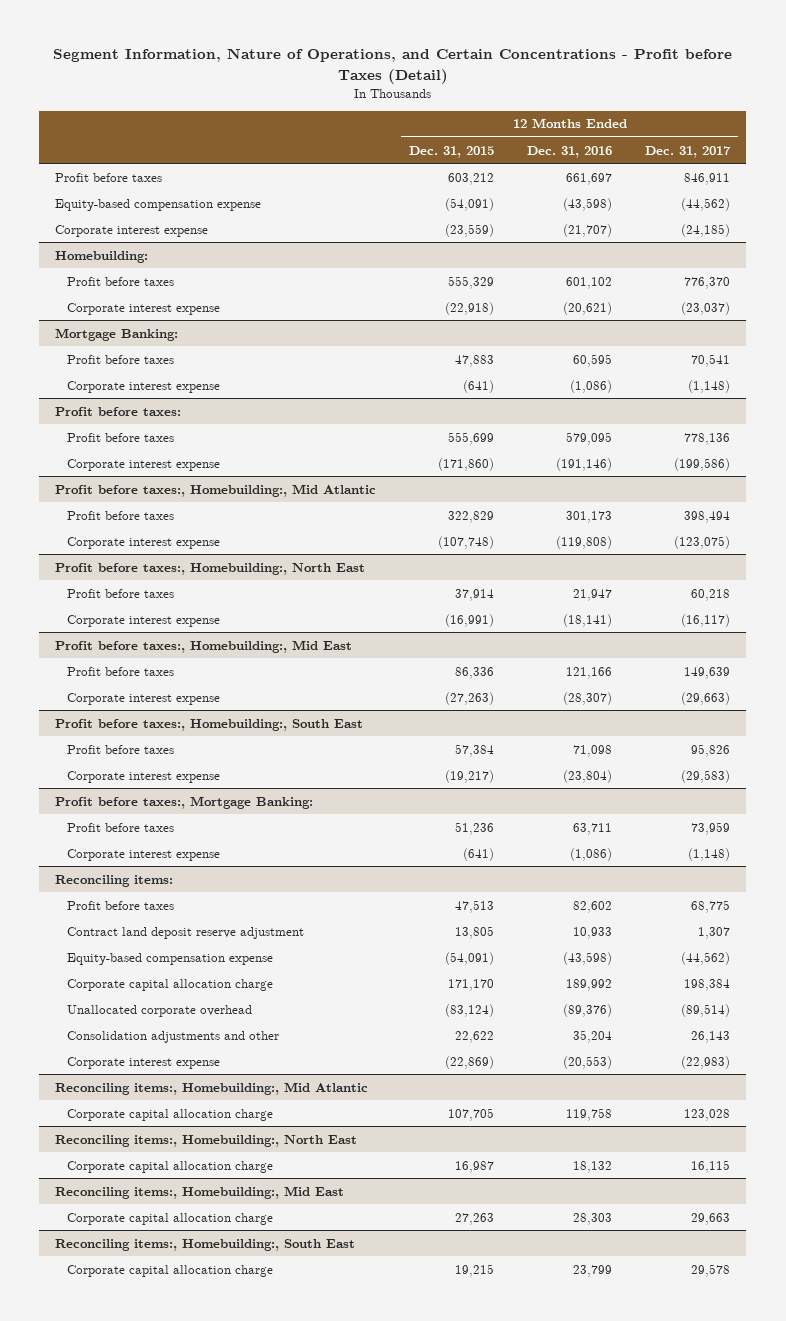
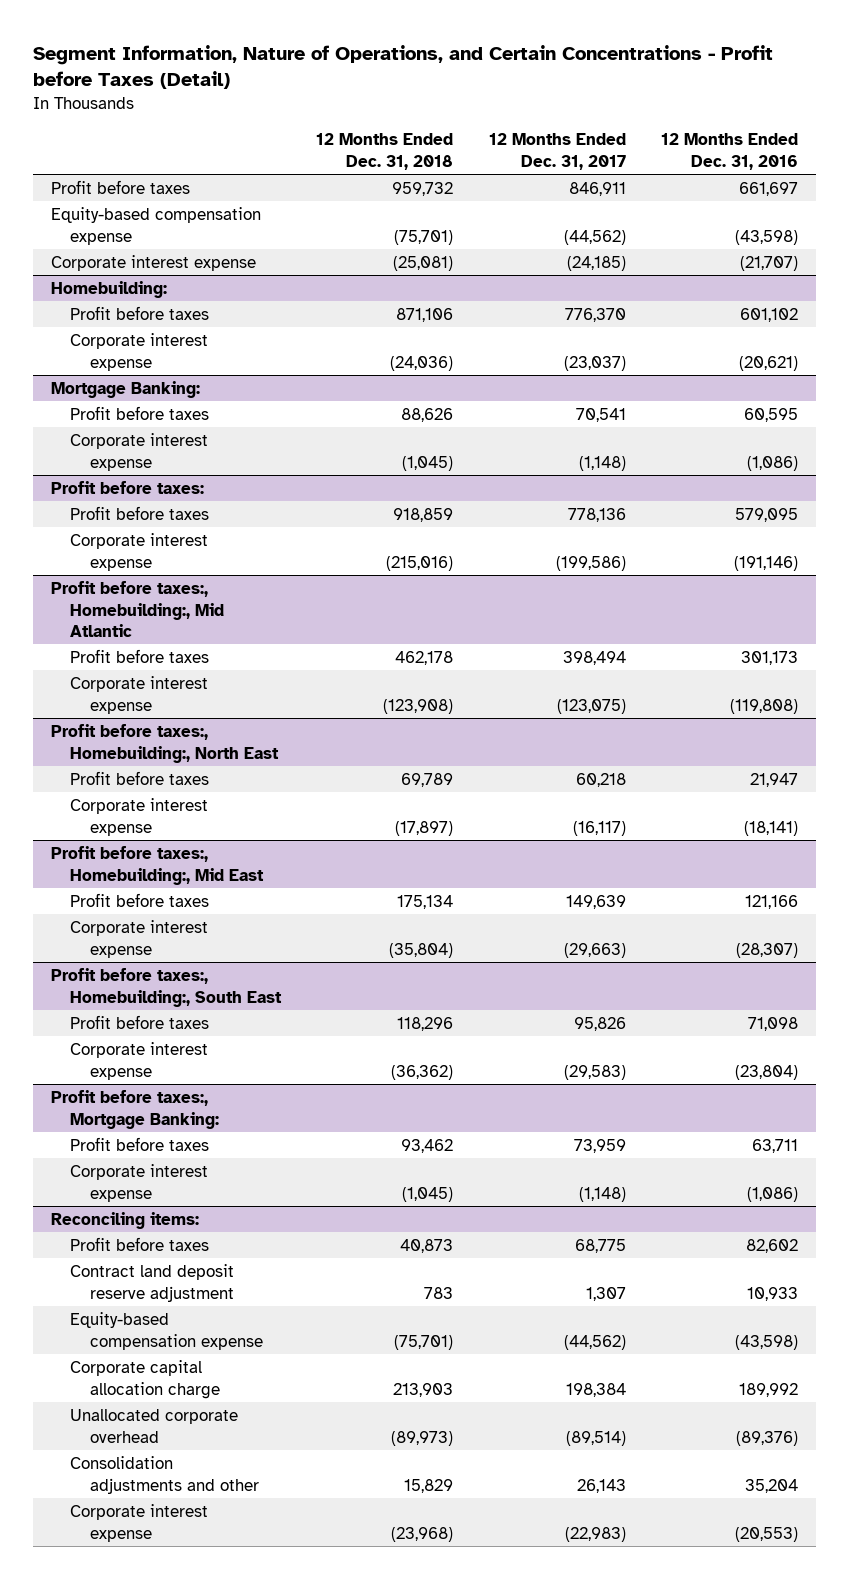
- | 12 Months Ended Dec. 31, 2015 | 12 Months Ended Dec. 31, 2016 | 12 Months Ended Dec. 31, 2017
+ | 12 Months Ended Dec. 31, 2018 | 12 Months Ended Dec. 31, 2017 | 12 Months Ended Dec. 31, 2016
- Reconciling items:, Homebuilding:, Mid Atlantic
- Corporate capital allocation charge | 107,705 | 119,758 | 123,028
- Reconciling items:, Homebuilding:, North East
- Corporate capital allocation charge | 16,987 | 18,132 | 16,115
- Reconciling items:, Homebuilding:, Mid East
- Corporate capital allocation charge | 27,263 | 28,303 | 29,663
- Reconciling items:, Homebuilding:, South East
- Corporate capital allocation charge | 19,215 | 23,799 | 29,578

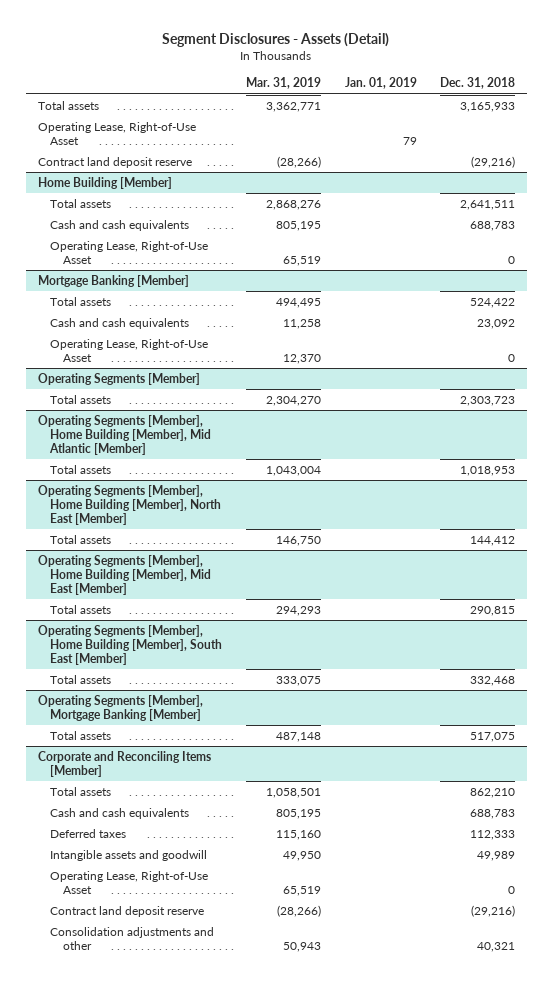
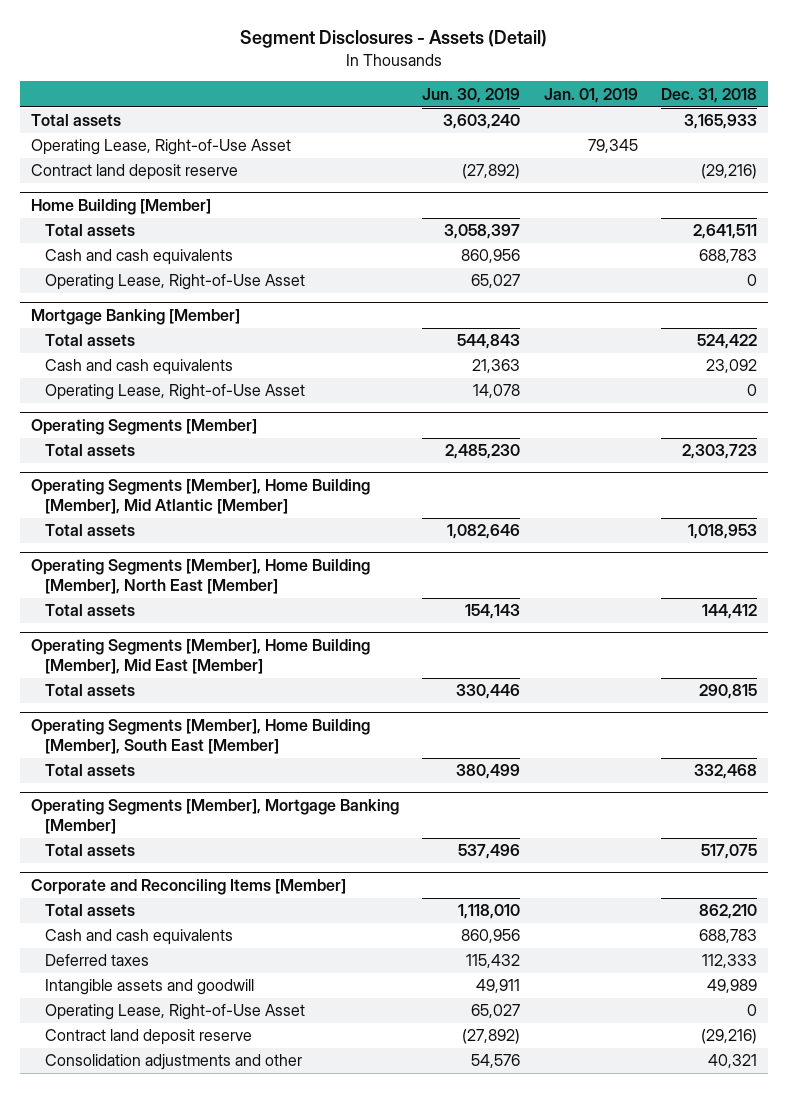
- | Mar. 31, 2019 | Jan. 01, 2019 | Dec. 31, 2018
+ | Jun. 30, 2019 | Jan. 01, 2019 | Dec. 31, 2018
- Operating Lease, Right-of-Use Asset | | 79 |
+ Operating Lease, Right-of-Use Asset | | 79,345 |

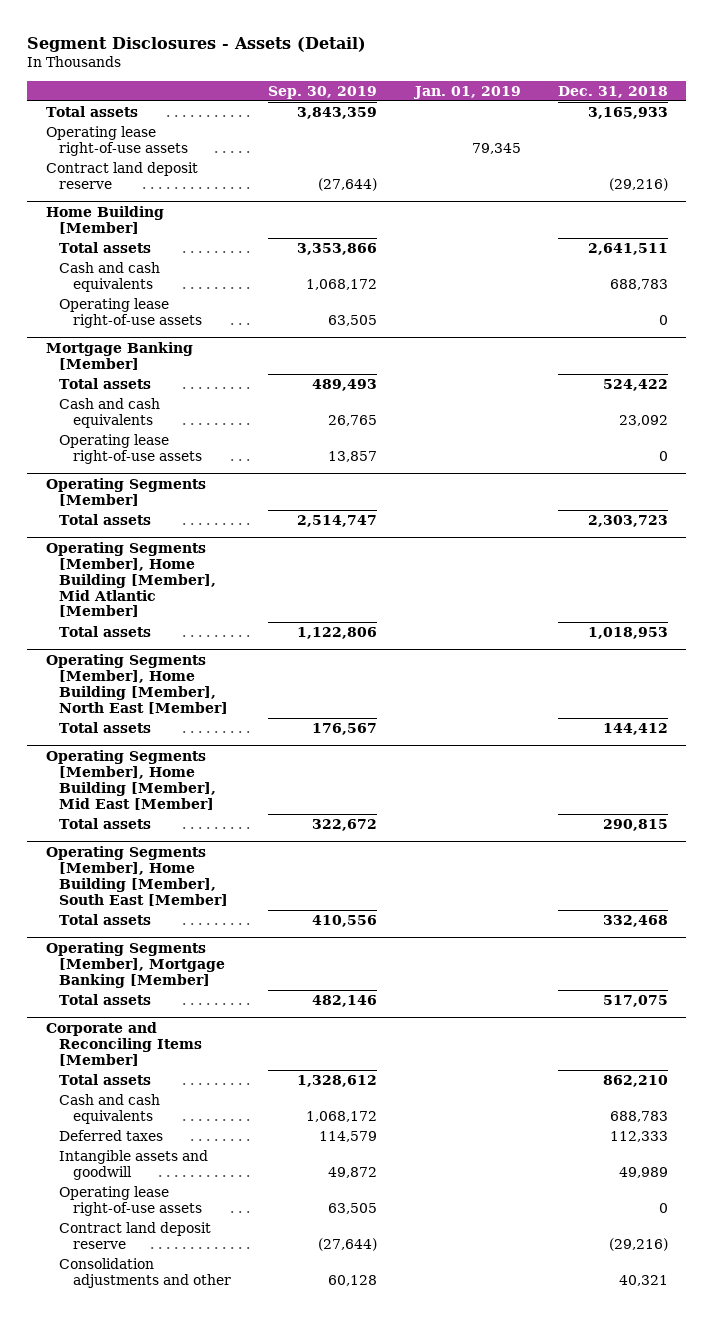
- | Jun. 30, 2019 | Jan. 01, 2019 | Dec. 31, 2018
+ | Sep. 30, 2019 | Jan. 01, 2019 | Dec. 31, 2018
- Operating Lease, Right-of-Use Asset | | 79,345 |
+ Operating lease right-of-use assets | | 79,345 |
@ Home Building [Member]
- Operating Lease, Right-of-Use Asset | 65,027 | | 0
+ Operating lease right-of-use assets | 63,505 | | 0
@ Mortgage Banking [Member]
- Operating Lease, Right-of-Use Asset | 14,078 | | 0
+ Operating lease right-of-use assets | 13,857 | | 0
@ Corporate and Reconciling Items [Member]
- Operating Lease, Right-of-Use Asset | 65,027 | | 0
+ Operating lease right-of-use assets | 63,505 | | 0

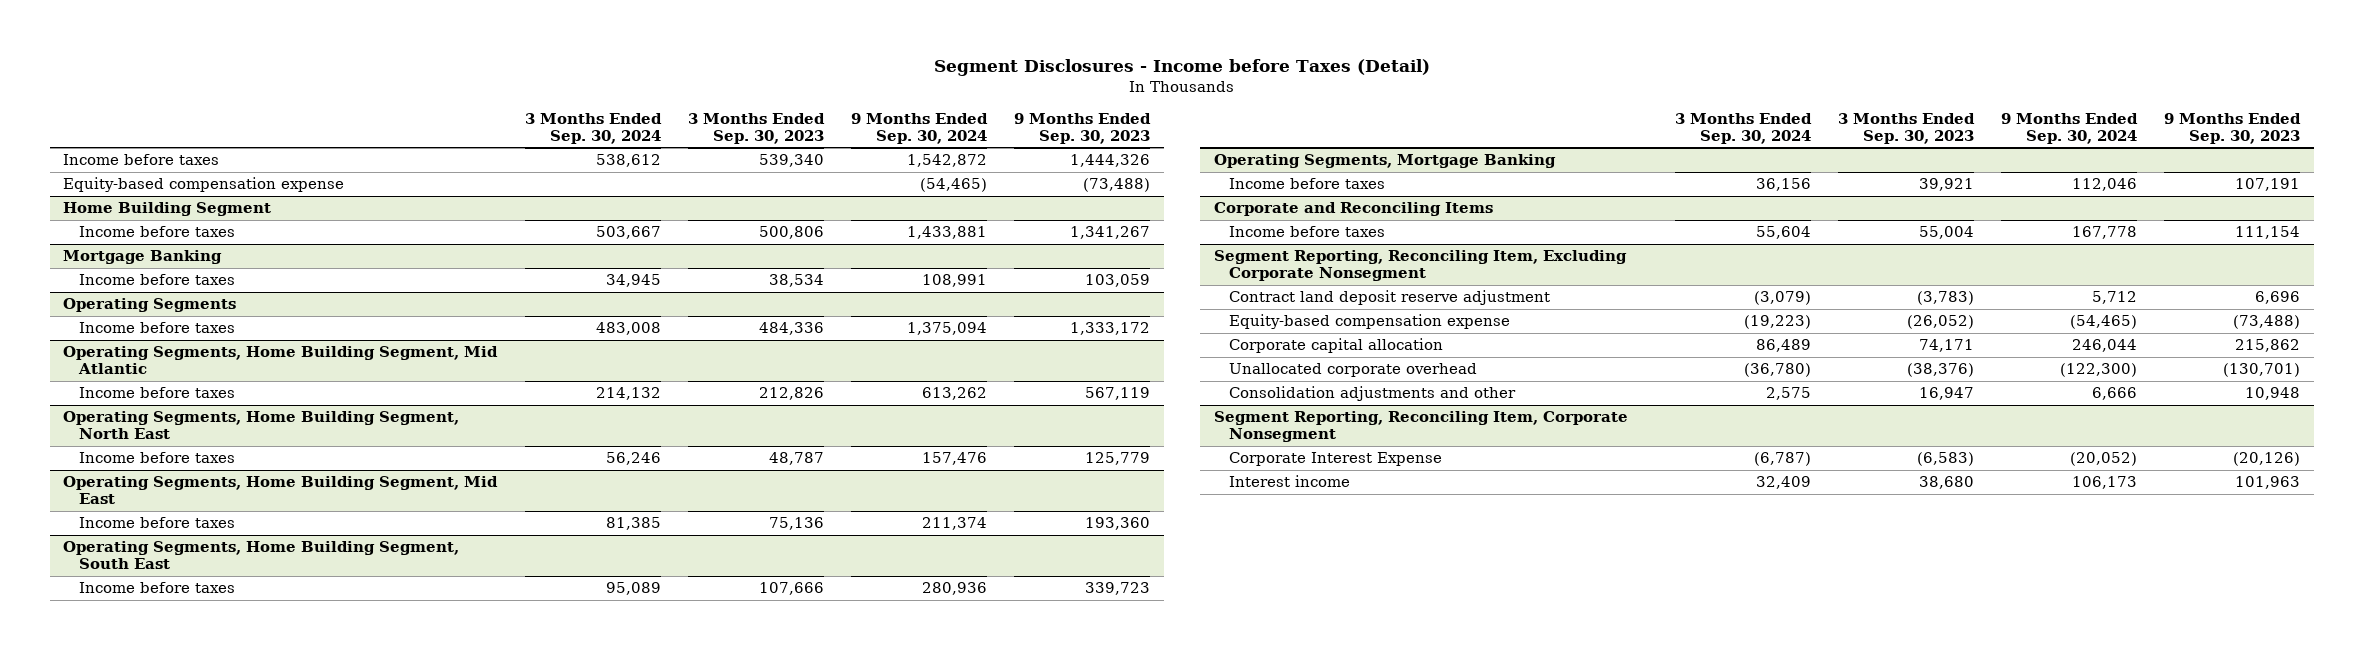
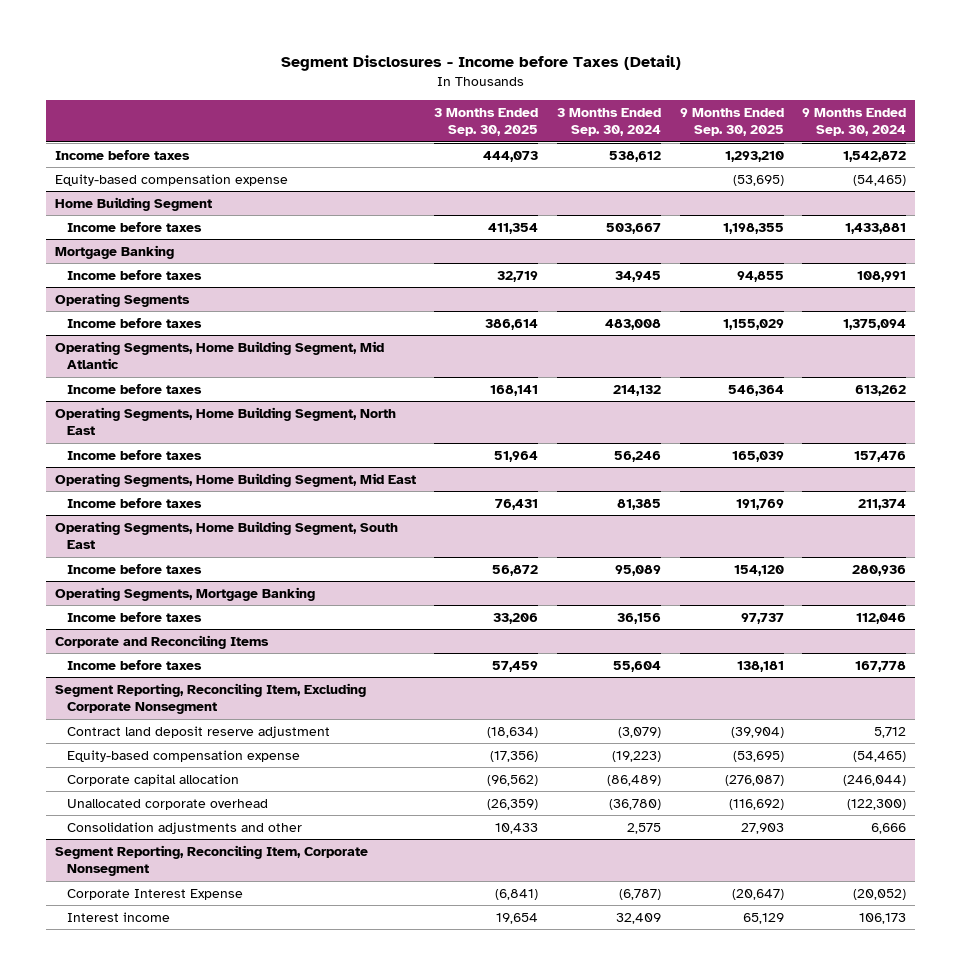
- | 3 Months Ended Sep. 30, 2024 | 3 Months Ended Sep. 30, 2023 | 9 Months Ended Sep. 30, 2024 | 9 Months Ended Sep. 30, 2023
+ | 3 Months Ended Sep. 30, 2025 | 3 Months Ended Sep. 30, 2024 | 9 Months Ended Sep. 30, 2025 | 9 Months Ended Sep. 30, 2024
@ Segment Reporting, Reconciling Item, Excluding Corporate Nonsegment
- Corporate capital allocation | 86,489 | 74,171 | 246,044 | 215,862
+ Corporate capital allocation | (96,562) | (86,489) | (276,087) | (246,044)

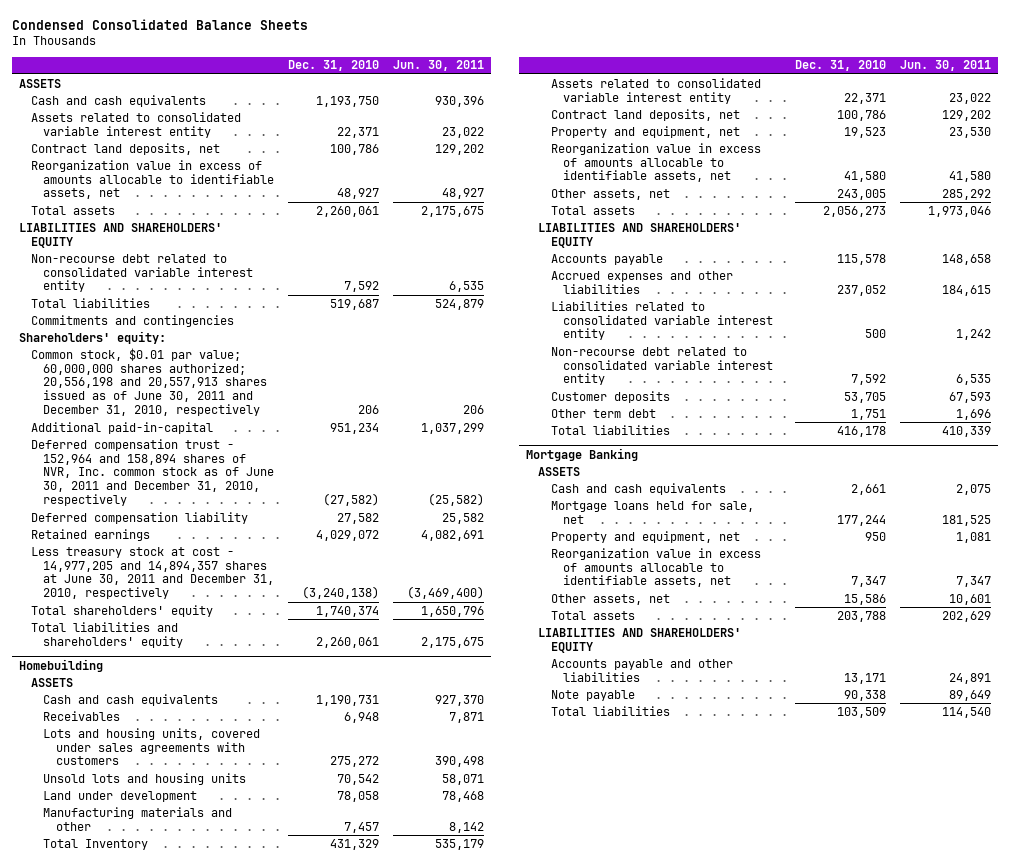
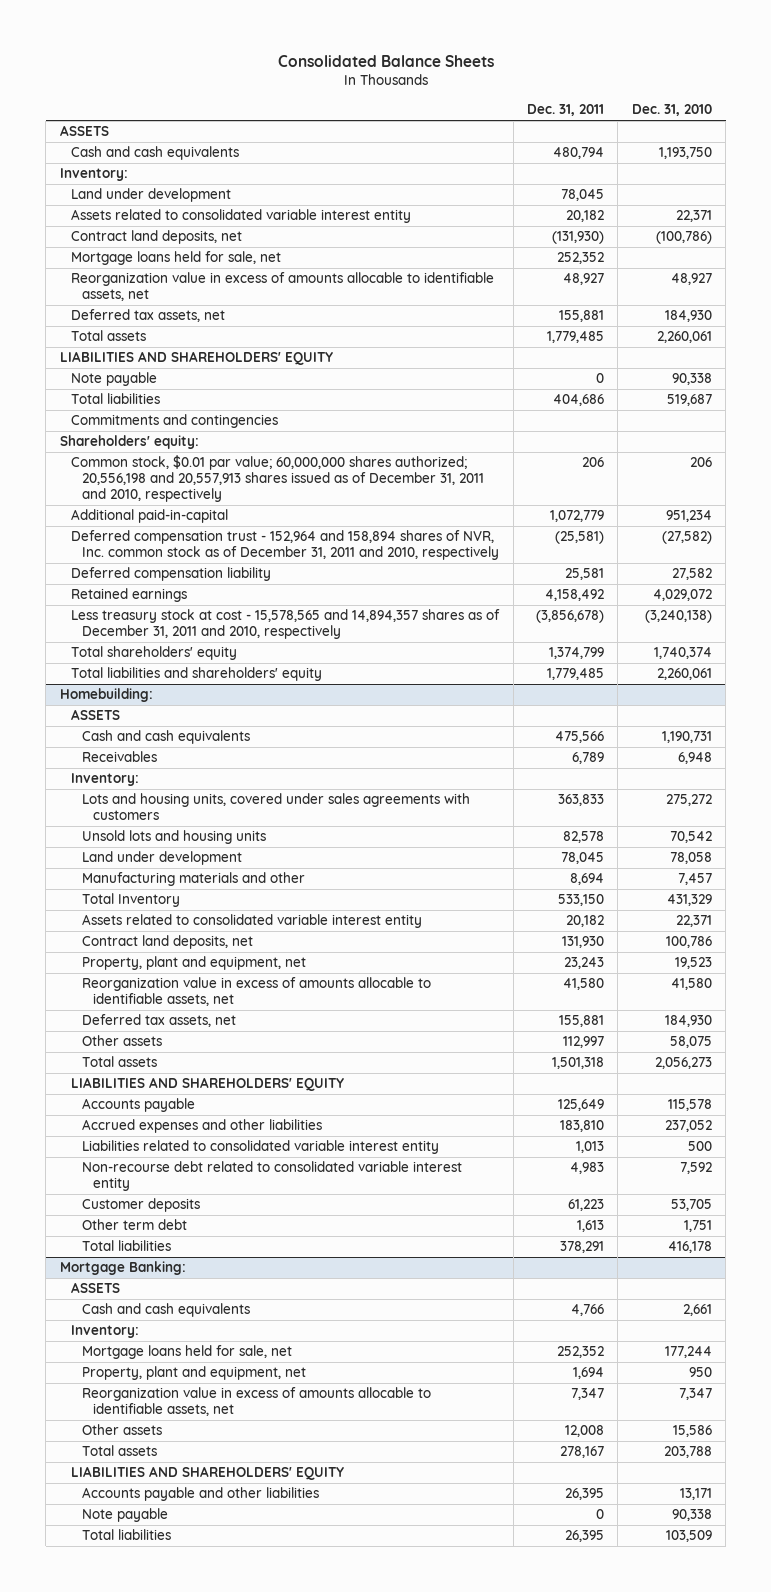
- Condensed Consolidated Balance Sheets
+ Consolidated Balance Sheets
- | Dec. 31, 2010 | Jun. 30, 2011
+ | Dec. 31, 2011 | Dec. 31, 2010
+ Inventory:
+ Land under development | 78,045 |
- Contract land deposits, net | 100,786 | 129,202
+ Contract land deposits, net | (131,930) | (100,786)
+ Mortgage loans held for sale, net | 252,352 |
+ Deferred tax assets, net | 155,881 | 184,930
- Non-recourse debt related to consolidated variable interest entity | 7,592 | 6,535
+ Note payable | 0 | 90,338
- Common stock, $0.01 par value; 60,000,000 shares authorized; 20,556,198 and 20,557,913 shares issued as of June 30, 2011 and December 31, 2010, respectively | 206 | 206
+ Common stock, $0.01 par value; 60,000,000 shares authorized; 20,556,198 and 20,557,913 shares issued as of December 31, 2011 and 2010, respectively | 206 | 206
- Deferred compensation trust - 152,964 and 158,894 shares of NVR, Inc. common stock as of June 30, 2011 and December 31, 2010, respectively | (27,582) | (25,582)
+ Deferred compensation trust - 152,964 and 158,894 shares of NVR, Inc. common stock as of December 31, 2011 and 2010, respectively | (25,581) | (27,582)
- Less treasury stock at cost - 14,977,205 and 14,894,357 shares at June 30, 2011 and December 31, 2010, respectively | (3,240,138) | (3,469,400)
+ Less treasury stock at cost - 15,578,565 and 14,894,357 shares as of December 31, 2011 and 2010, respectively | (3,856,678) | (3,240,138)
- Homebuilding
+ Homebuilding:
+ Inventory:
- Property and equipment, net | 19,523 | 23,530
+ Property, plant and equipment, net | 23,243 | 19,523
- Other assets, net | 243,005 | 285,292
+ Deferred tax assets, net | 155,881 | 184,930
+ Other assets | 112,997 | 58,075
- Mortgage Banking
+ Mortgage Banking:
+ Inventory:
- Property and equipment, net | 950 | 1,081
+ Property, plant and equipment, net | 1,694 | 950
- Other assets, net | 15,586 | 10,601
+ Other assets | 12,008 | 15,586

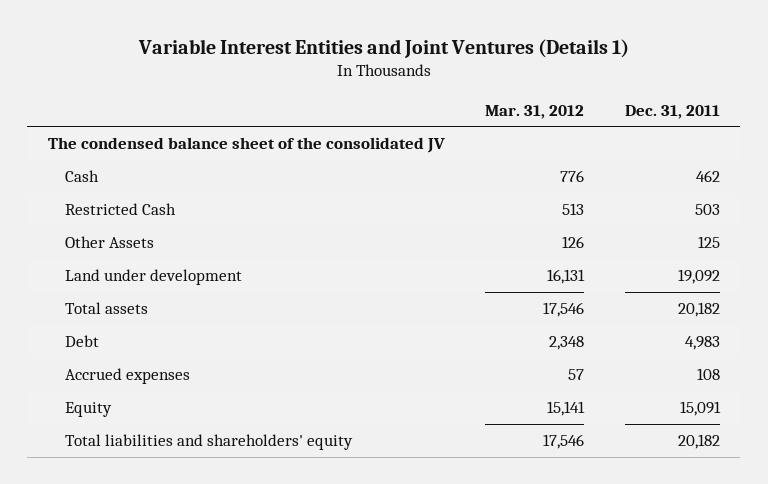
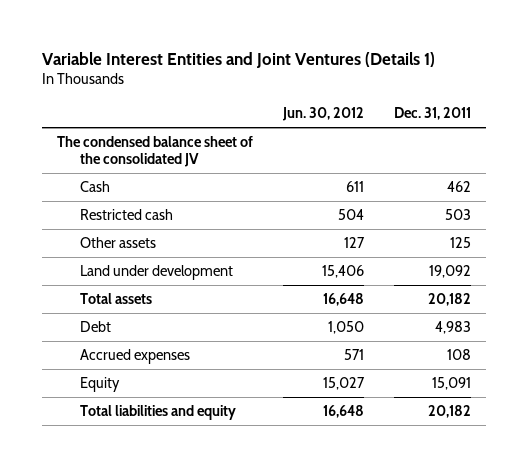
- | Mar. 31, 2012 | Dec. 31, 2011
+ | Jun. 30, 2012 | Dec. 31, 2011
- Restricted Cash | 513 | 503
- Other Assets | 126 | 125
+ Restricted cash | 504 | 503
+ Other assets | 127 | 125
- Total liabilities and shareholders' equity | 17,546 | 20,182
+ Total liabilities and equity | 16,648 | 20,182

